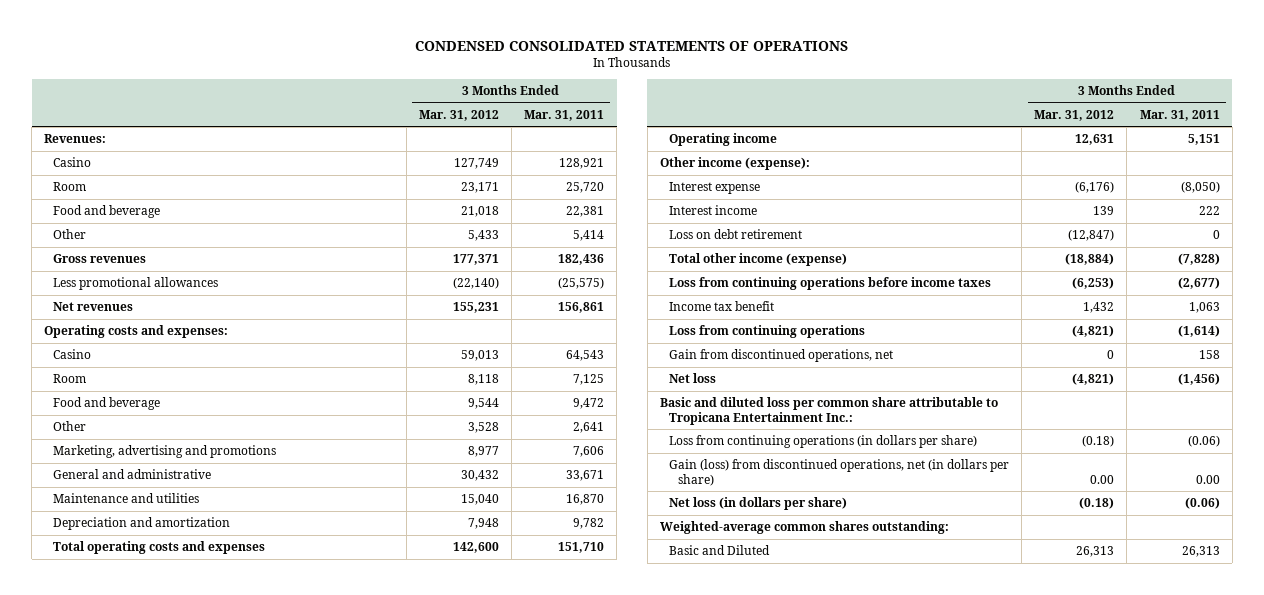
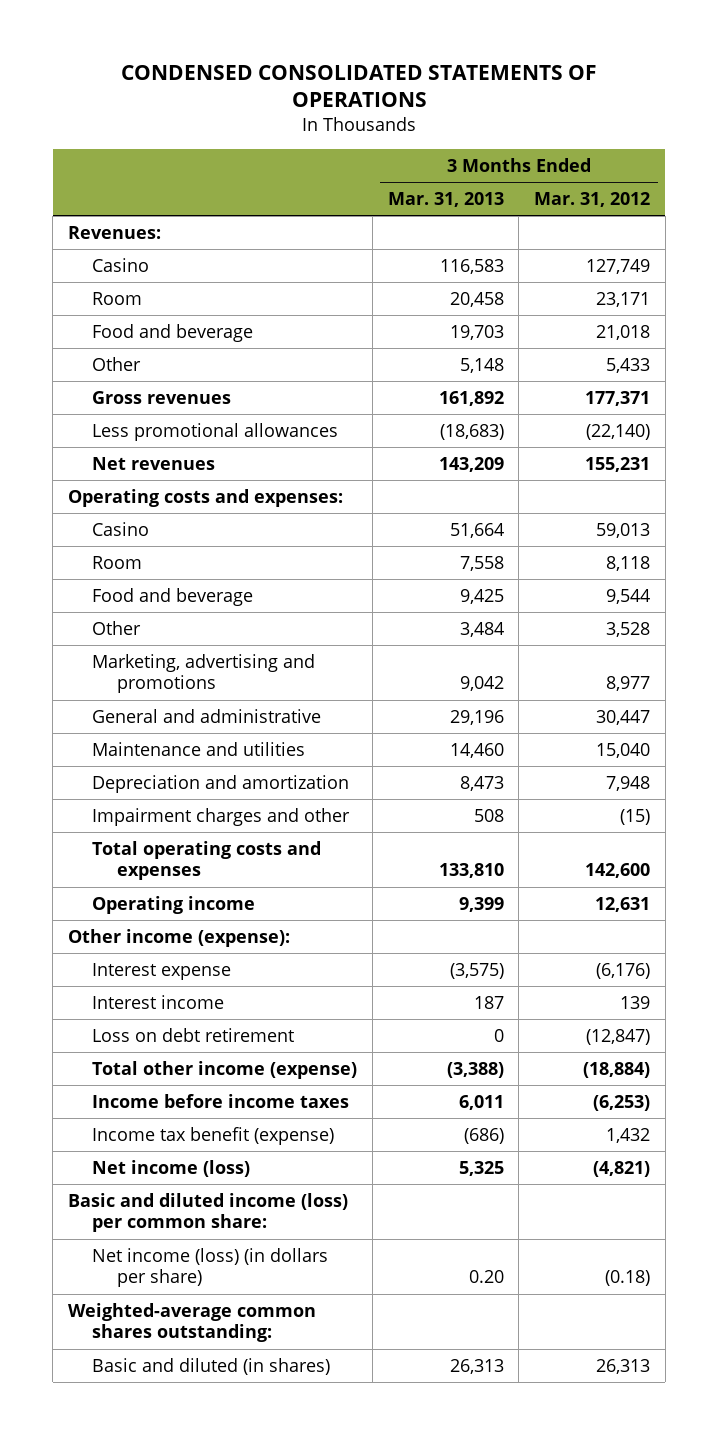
- | 3 Months Ended Mar. 31, 2012 | 3 Months Ended Mar. 31, 2011
+ | 3 Months Ended Mar. 31, 2013 | 3 Months Ended Mar. 31, 2012
- General and administrative | 30,432 | 33,671
+ General and administrative | 29,196 | 30,447
+ Impairment charges and other | 508 | (15)
- Loss from continuing operations before income taxes | (6,253) | (2,677)
- Income tax benefit | 1,432 | 1,063
- Loss from continuing operations | (4,821) | (1,614)
- Gain from discontinued operations, net | 0 | 158
- Net loss | (4,821) | (1,456)
- Basic and diluted loss per common share attributable to Tropicana Entertainment Inc.:
- Loss from continuing operations (in dollars per share) | (0.18) | (0.06)
- Gain (loss) from discontinued operations, net (in dollars per share) | 0.00 | 0.00
- Net loss (in dollars per share) | (0.18) | (0.06)
+ Income before income taxes | 6,011 | (6,253)
+ Income tax benefit (expense) | (686) | 1,432
+ Net income (loss) | 5,325 | (4,821)
+ Basic and diluted income (loss) per common share:
+ Net income (loss) (in dollars per share) | 0.20 | (0.18)
- Basic and Diluted | 26,313 | 26,313
+ Basic and diluted (in shares) | 26,313 | 26,313

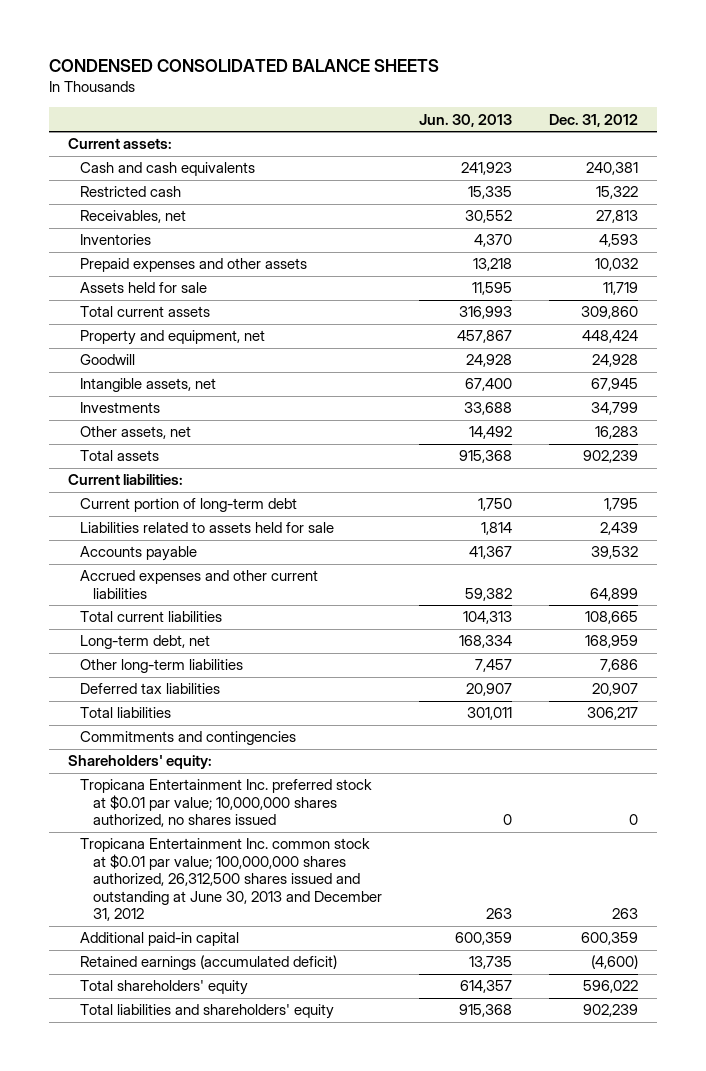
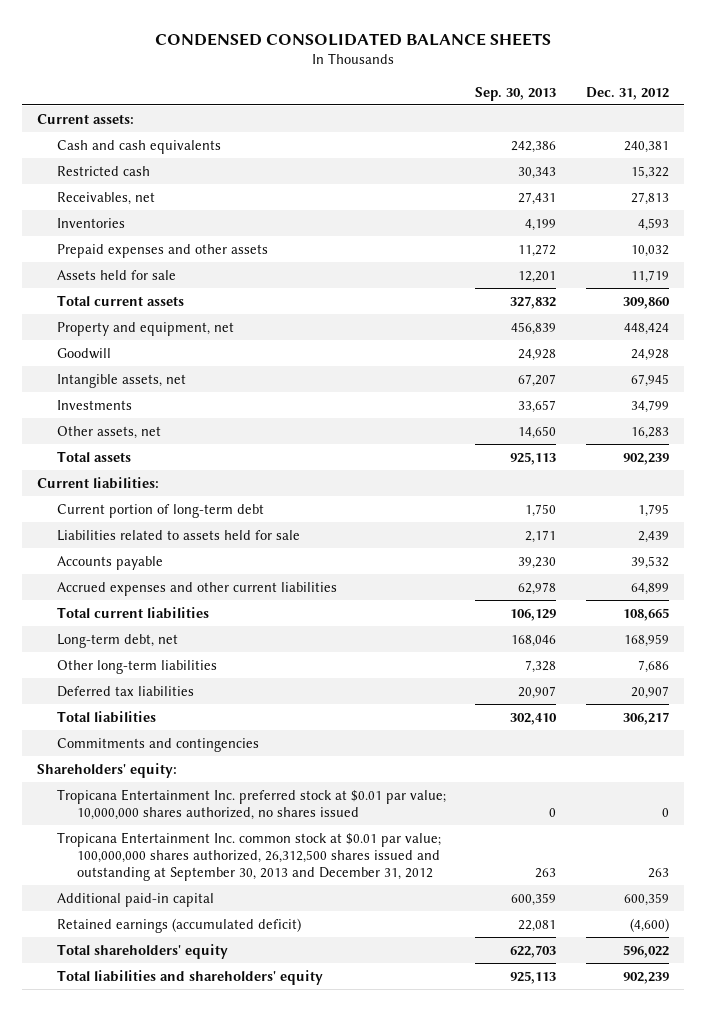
- | Jun. 30, 2013 | Dec. 31, 2012
+ | Sep. 30, 2013 | Dec. 31, 2012
- Tropicana Entertainment Inc. common stock at $0.01 par value; 100,000,000 shares authorized, 26,312,500 shares issued and outstanding at June 30, 2013 and December 31, 2012 | 263 | 263
+ Tropicana Entertainment Inc. common stock at $0.01 par value; 100,000,000 shares authorized, 26,312,500 shares issued and outstanding at September 30, 2013 and December 31, 2012 | 263 | 263

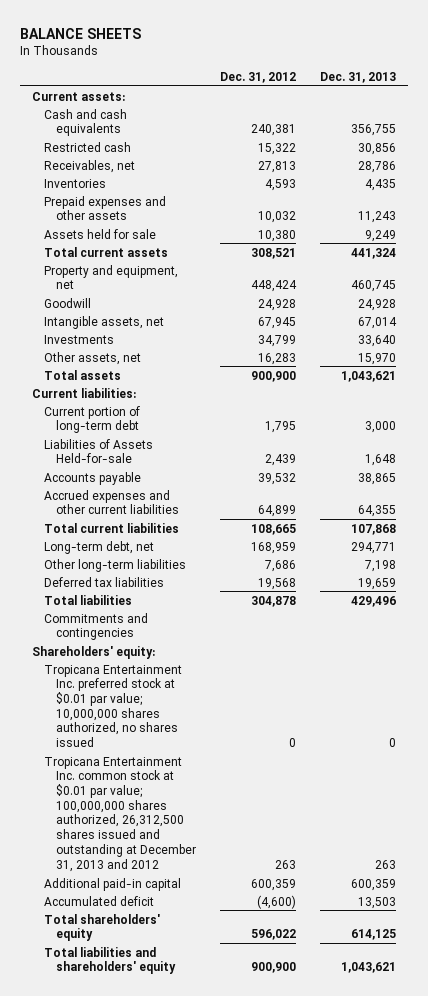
- CONDENSED CONSOLIDATED BALANCE SHEETS
+ BALANCE SHEETS
- | Sep. 30, 2013 | Dec. 31, 2012
+ | Dec. 31, 2012 | Dec. 31, 2013
- Assets held for sale | 12,201 | 11,719
- Total current assets | 327,832 | 309,860
+ Assets held for sale | 10,380 | 9,249
+ Total current assets | 308,521 | 441,324
- Total assets | 925,113 | 902,239
+ Total assets | 900,900 | 1,043,621
- Liabilities related to assets held for sale | 2,171 | 2,439
+ Liabilities of Assets Held-for-sale | 2,439 | 1,648
- Deferred tax liabilities | 20,907 | 20,907
- Total liabilities | 302,410 | 306,217
+ Deferred tax liabilities | 19,568 | 19,659
+ Total liabilities | 304,878 | 429,496
- Tropicana Entertainment Inc. common stock at $0.01 par value; 100,000,000 shares authorized, 26,312,500 shares issued and outstanding at September 30, 2013 and December 31, 2012 | 263 | 263
+ Tropicana Entertainment Inc. common stock at $0.01 par value; 100,000,000 shares authorized, 26,312,500 shares issued and outstanding at December 31, 2013 and 2012 | 263 | 263
- Retained earnings (accumulated deficit) | 22,081 | (4,600)
+ Accumulated deficit | (4,600) | 13,503
- Total liabilities and shareholders' equity | 925,113 | 902,239
+ Total liabilities and shareholders' equity | 900,900 | 1,043,621

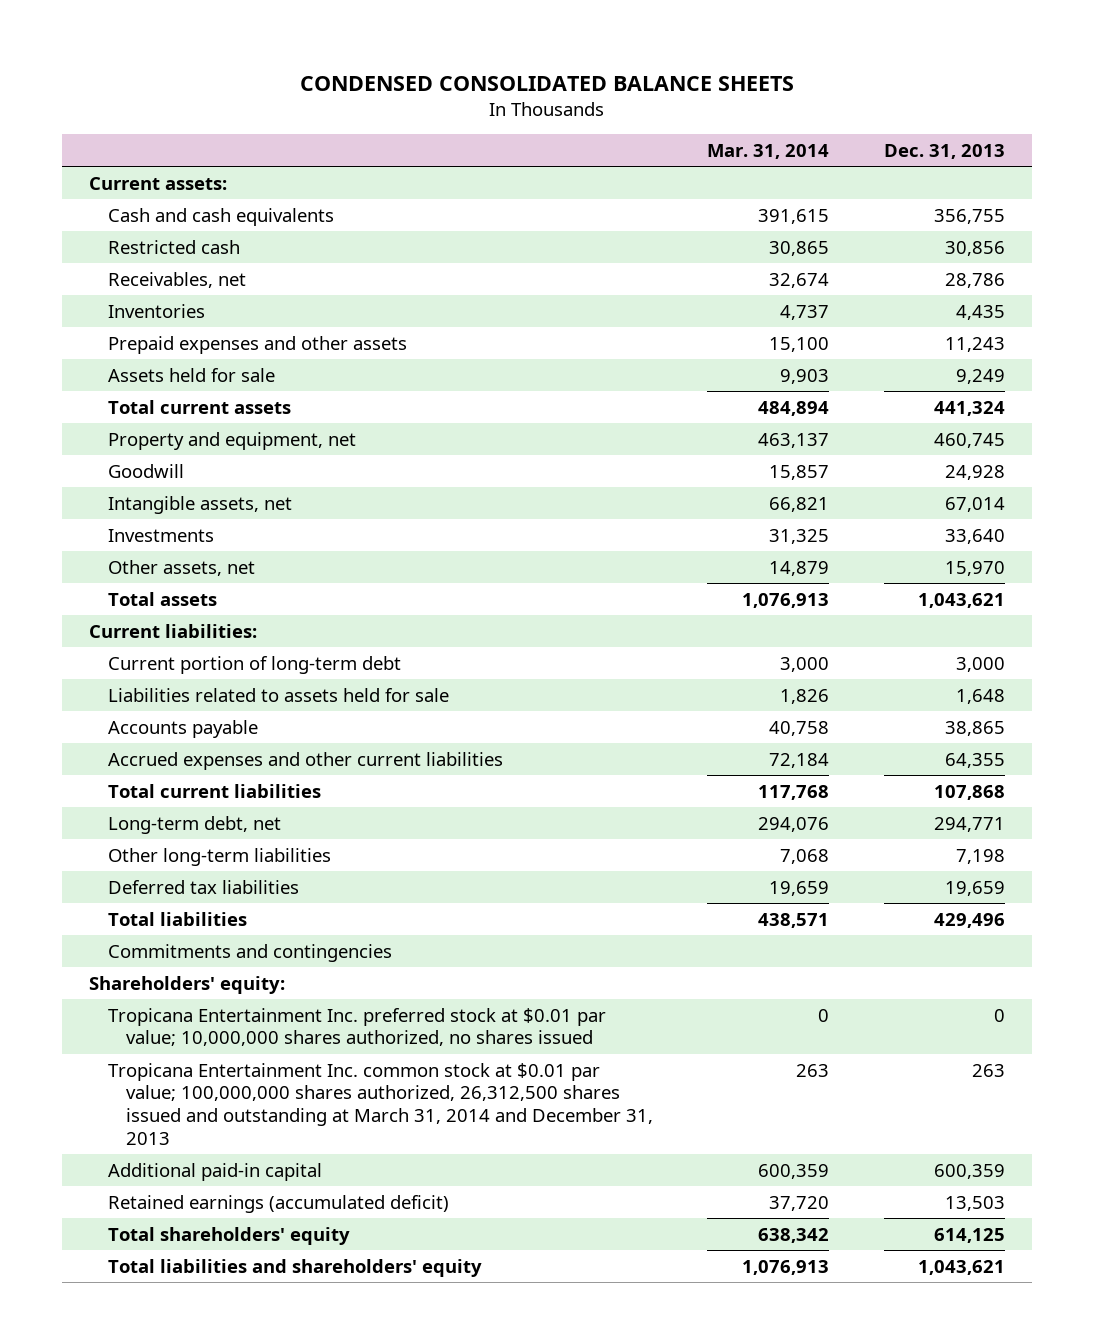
- BALANCE SHEETS
+ CONDENSED CONSOLIDATED BALANCE SHEETS
- | Dec. 31, 2012 | Dec. 31, 2013
+ | Mar. 31, 2014 | Dec. 31, 2013
- Liabilities of Assets Held-for-sale | 2,439 | 1,648
+ Liabilities related to assets held for sale | 1,826 | 1,648
- Tropicana Entertainment Inc. common stock at $0.01 par value; 100,000,000 shares authorized, 26,312,500 shares issued and outstanding at December 31, 2013 and 2012 | 263 | 263
+ Tropicana Entertainment Inc. common stock at $0.01 par value; 100,000,000 shares authorized, 26,312,500 shares issued and outstanding at March 31, 2014 and December 31, 2013 | 263 | 263
- Accumulated deficit | (4,600) | 13,503
+ Retained earnings (accumulated deficit) | 37,720 | 13,503

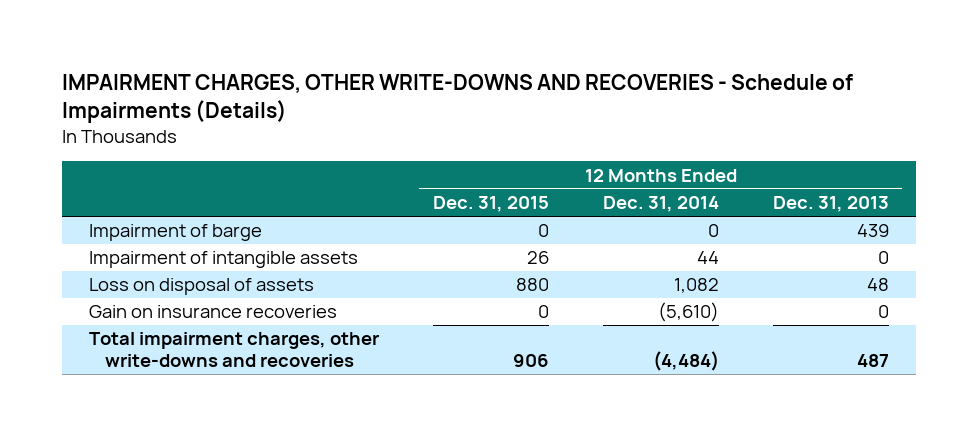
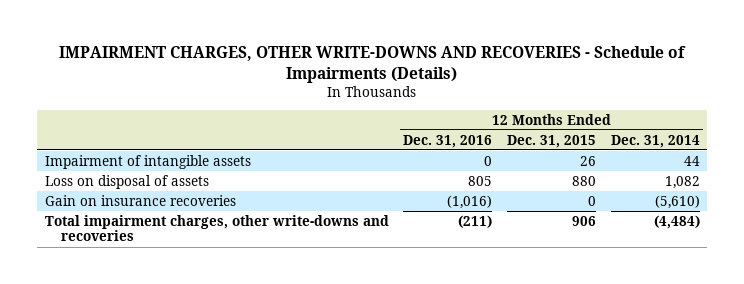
- | 12 Months Ended Dec. 31, 2015 | 12 Months Ended Dec. 31, 2014 | 12 Months Ended Dec. 31, 2013
+ | 12 Months Ended Dec. 31, 2016 | 12 Months Ended Dec. 31, 2015 | 12 Months Ended Dec. 31, 2014
- Impairment of barge | 0 | 0 | 439

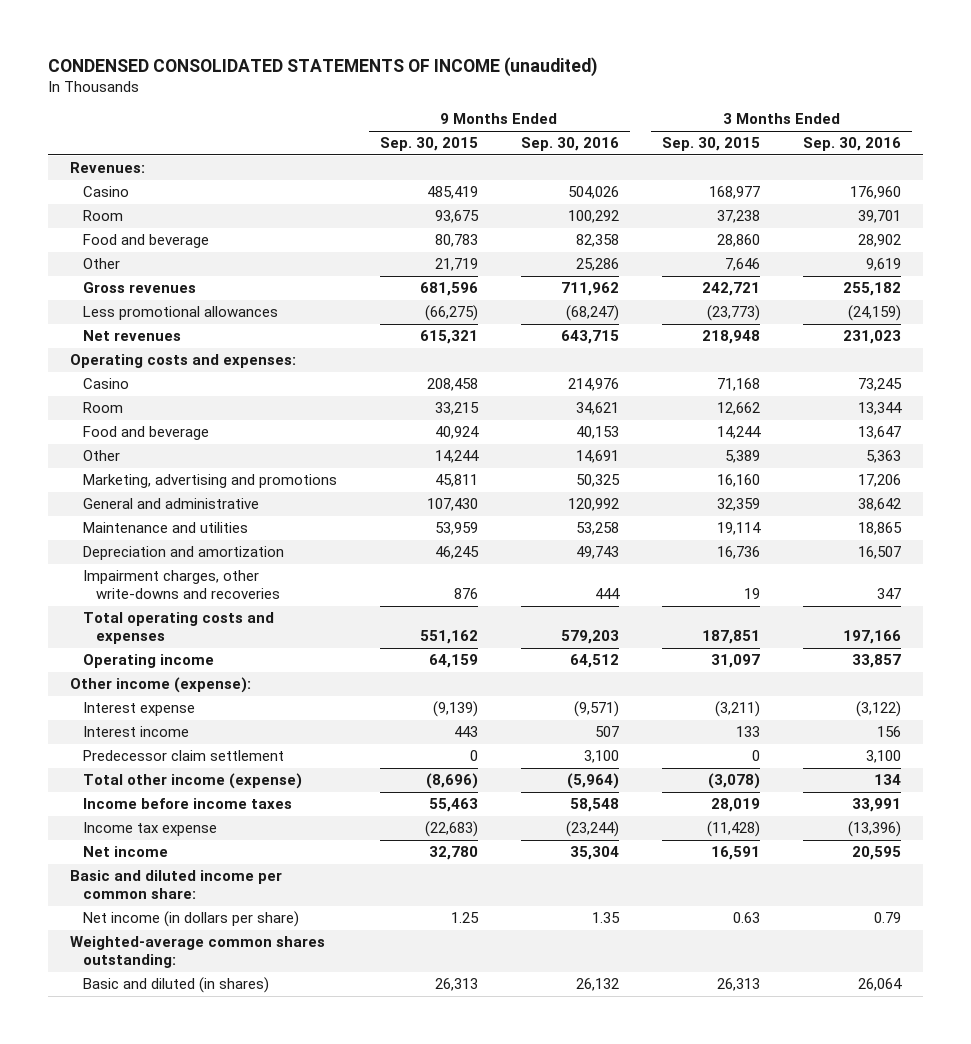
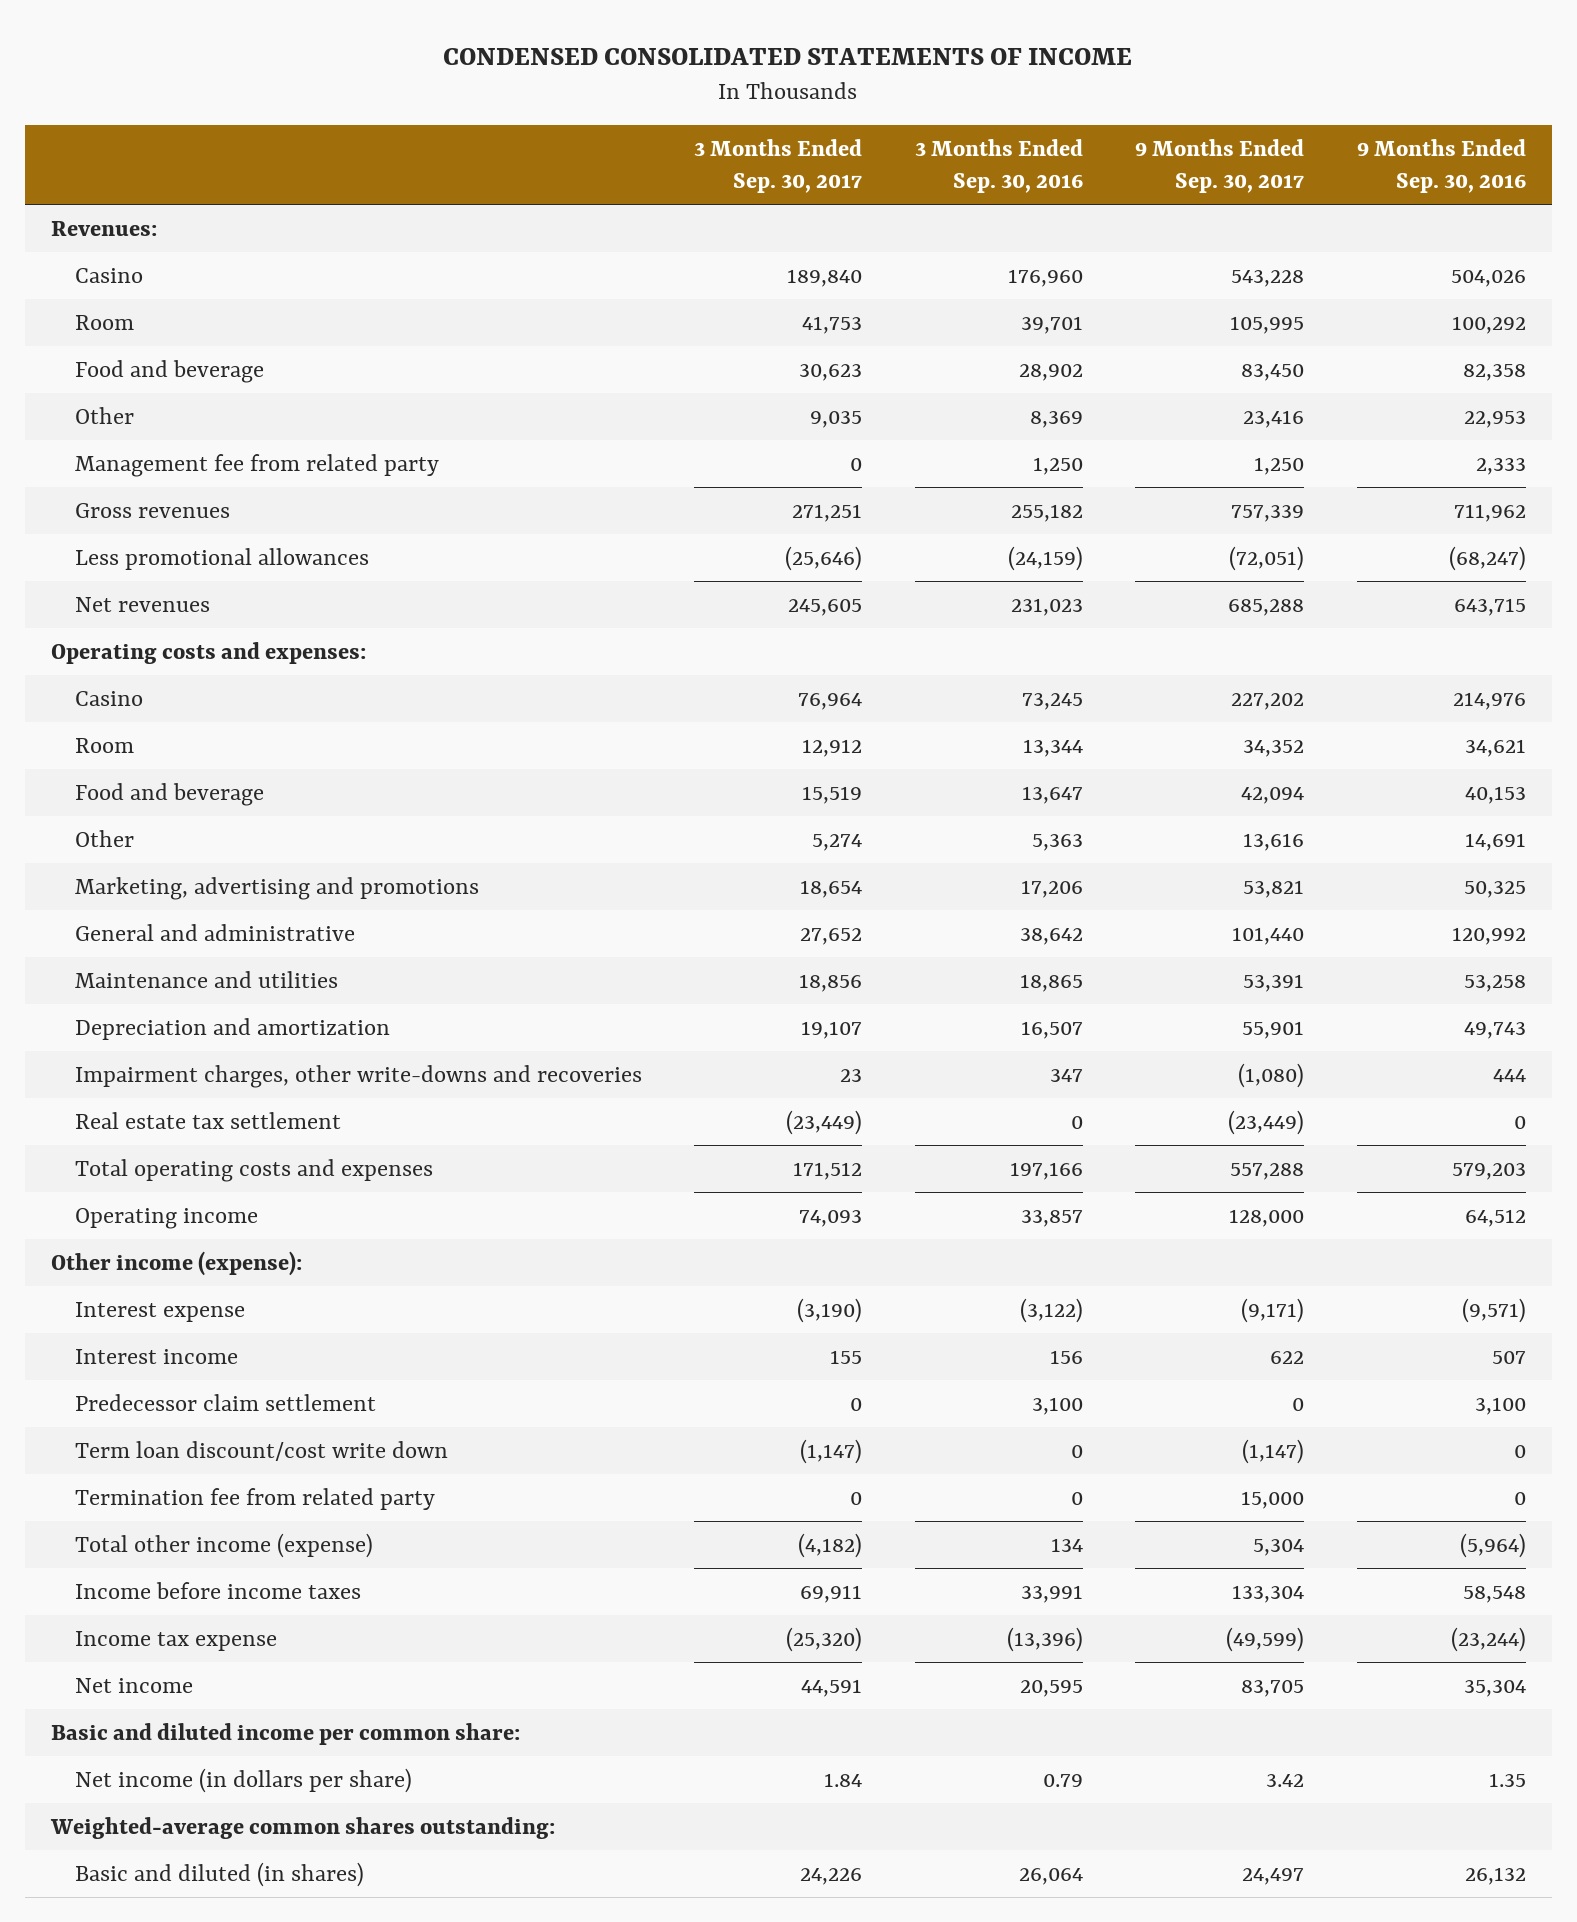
- CONDENSED CONSOLIDATED STATEMENTS OF INCOME (unaudited)
+ CONDENSED CONSOLIDATED STATEMENTS OF INCOME
- | 9 Months Ended Sep. 30, 2015 | 9 Months Ended Sep. 30, 2016 | 3 Months Ended Sep. 30, 2015 | 3 Months Ended Sep. 30, 2016
+ | 3 Months Ended Sep. 30, 2017 | 3 Months Ended Sep. 30, 2016 | 9 Months Ended Sep. 30, 2017 | 9 Months Ended Sep. 30, 2016
- Other | 21,719 | 25,286 | 7,646 | 9,619
+ Other | 9,035 | 8,369 | 23,416 | 22,953
+ Management fee from related party | 0 | 1,250 | 1,250 | 2,333
+ Real estate tax settlement | (23,449) | 0 | (23,449) | 0
+ Term loan discount/cost write down | (1,147) | 0 | (1,147) | 0
+ Termination fee from related party | 0 | 0 | 15,000 | 0

